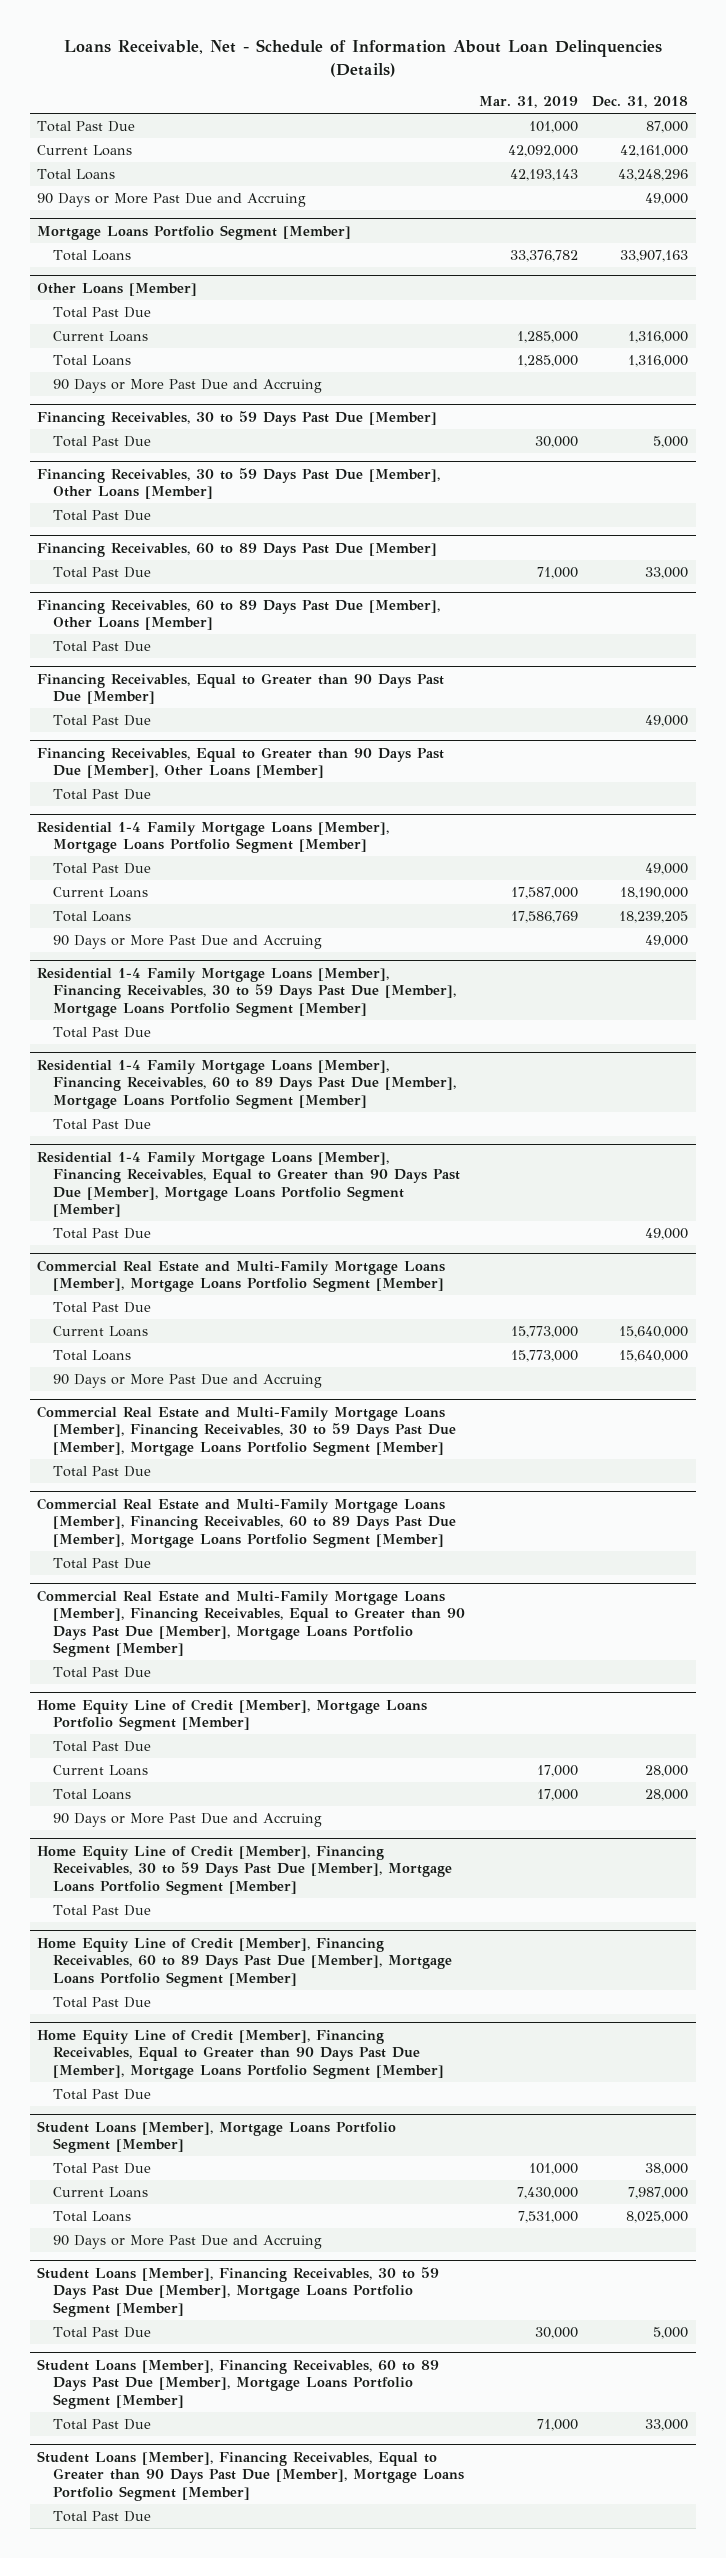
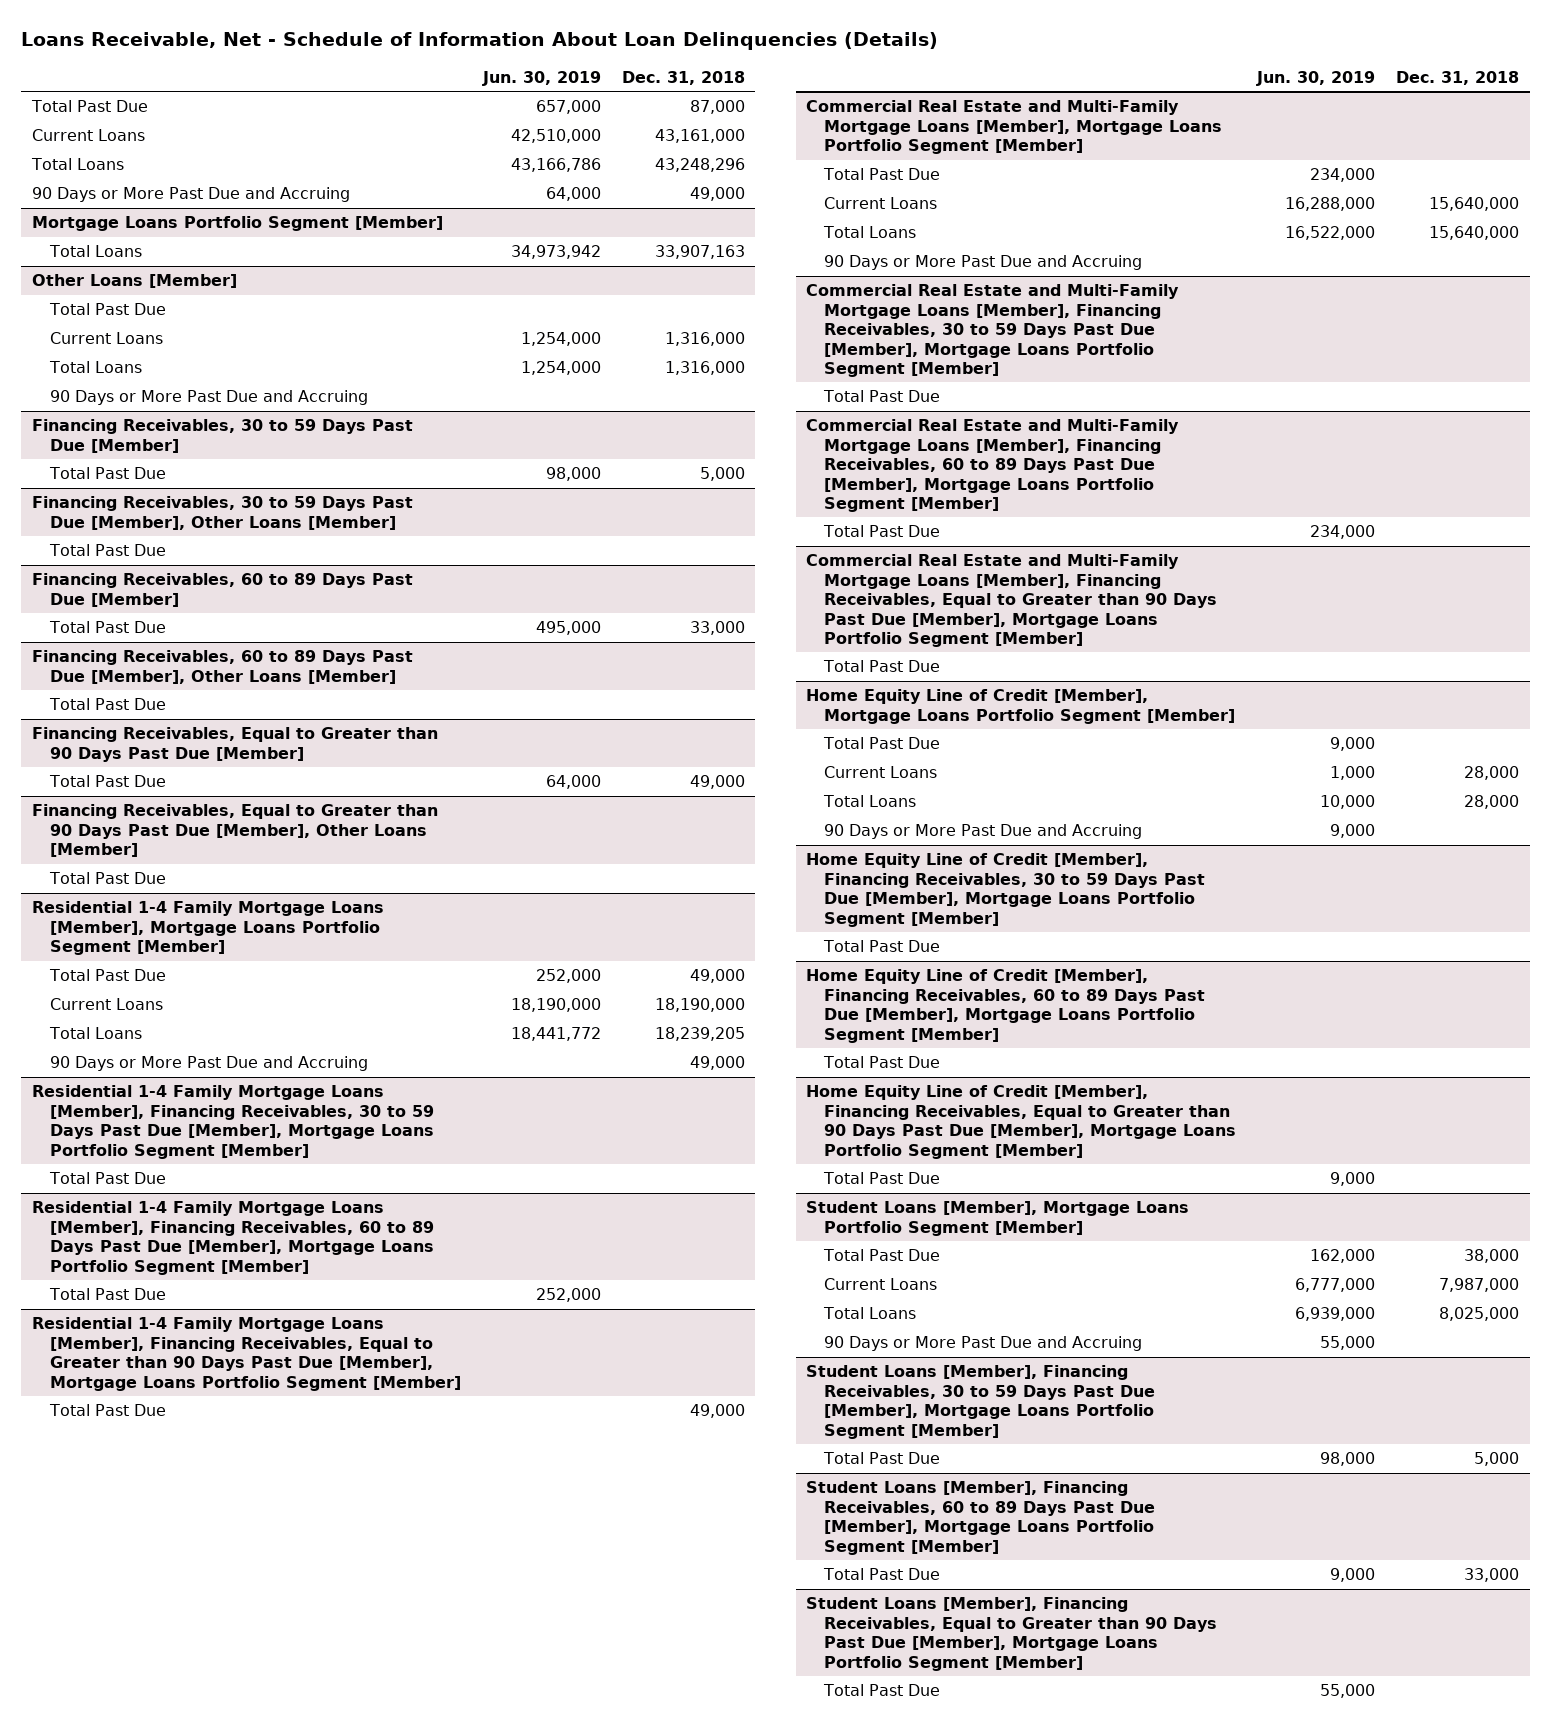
- | Mar. 31, 2019 | Dec. 31, 2018
+ | Jun. 30, 2019 | Dec. 31, 2018
- Current Loans | 42,092,000 | 42,161,000
+ Current Loans | 42,510,000 | 43,161,000

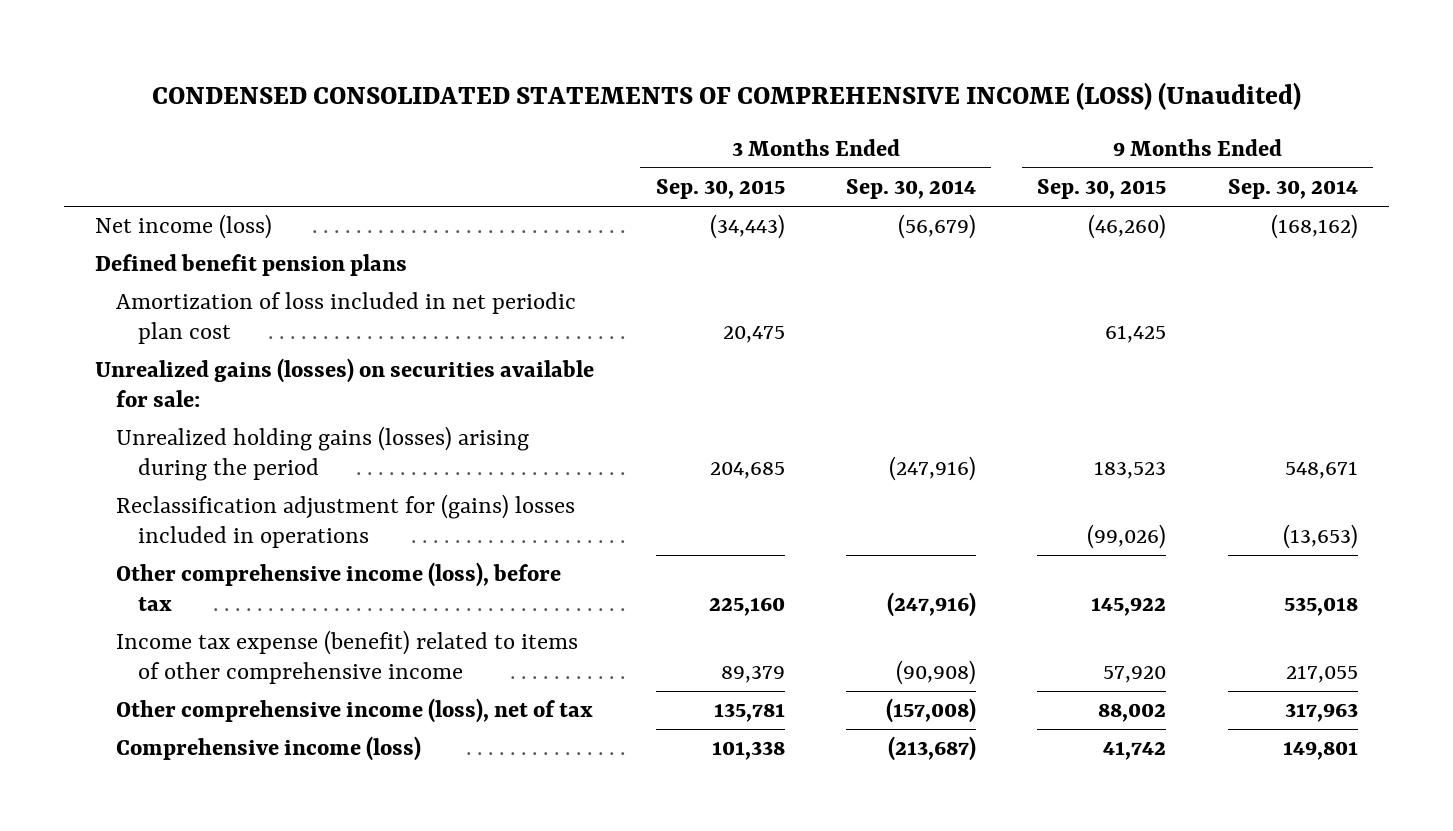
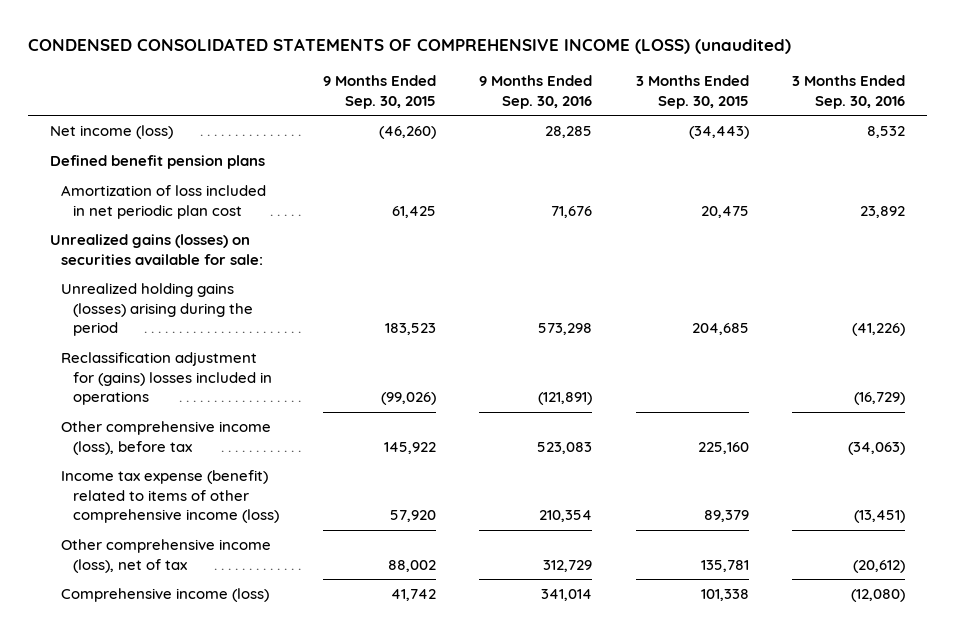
- CONDENSED CONSOLIDATED STATEMENTS OF COMPREHENSIVE INCOME (LOSS) (Unaudited)
+ CONDENSED CONSOLIDATED STATEMENTS OF COMPREHENSIVE INCOME (LOSS) (unaudited)
- | 3 Months Ended Sep. 30, 2015 | 3 Months Ended Sep. 30, 2014 | 9 Months Ended Sep. 30, 2015 | 9 Months Ended Sep. 30, 2014
+ | 9 Months Ended Sep. 30, 2015 | 9 Months Ended Sep. 30, 2016 | 3 Months Ended Sep. 30, 2015 | 3 Months Ended Sep. 30, 2016
- Income tax expense (benefit) related to items of other comprehensive income | 89,379 | (90,908) | 57,920 | 217,055
+ Income tax expense (benefit) related to items of other comprehensive income (loss) | 57,920 | 210,354 | 89,379 | (13,451)

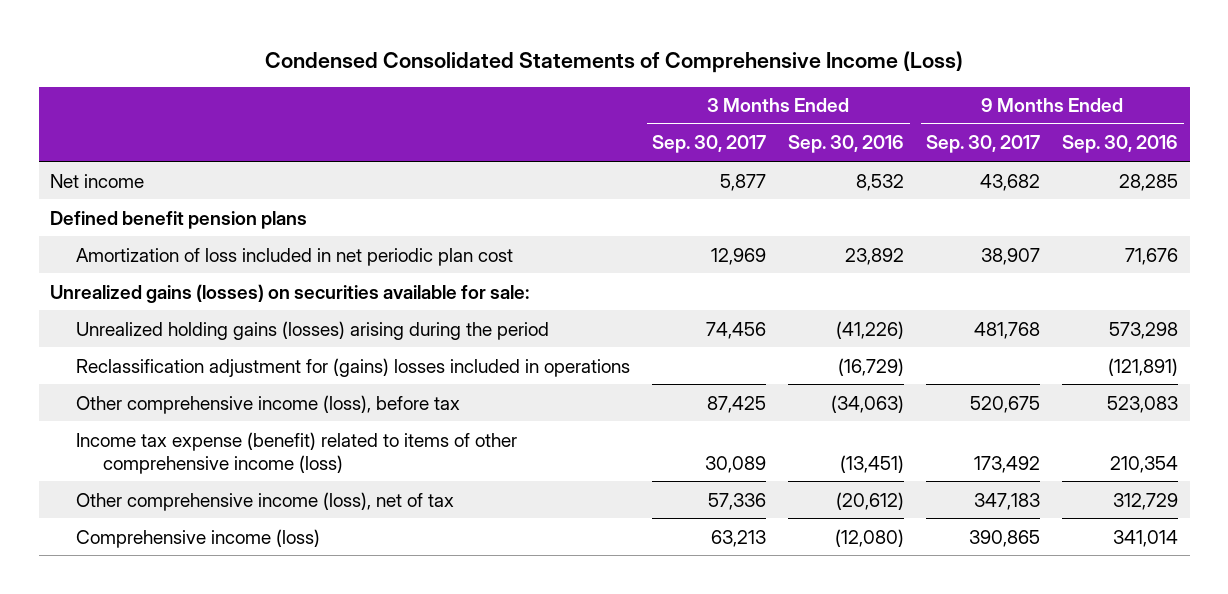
- CONDENSED CONSOLIDATED STATEMENTS OF COMPREHENSIVE INCOME (LOSS) (unaudited)
+ Condensed Consolidated Statements of Comprehensive Income (Loss)
- | 9 Months Ended Sep. 30, 2015 | 9 Months Ended Sep. 30, 2016 | 3 Months Ended Sep. 30, 2015 | 3 Months Ended Sep. 30, 2016
+ | 3 Months Ended Sep. 30, 2017 | 3 Months Ended Sep. 30, 2016 | 9 Months Ended Sep. 30, 2017 | 9 Months Ended Sep. 30, 2016
- Net income (loss) | (46,260) | 28,285 | (34,443) | 8,532
+ Net income | 5,877 | 8,532 | 43,682 | 28,285

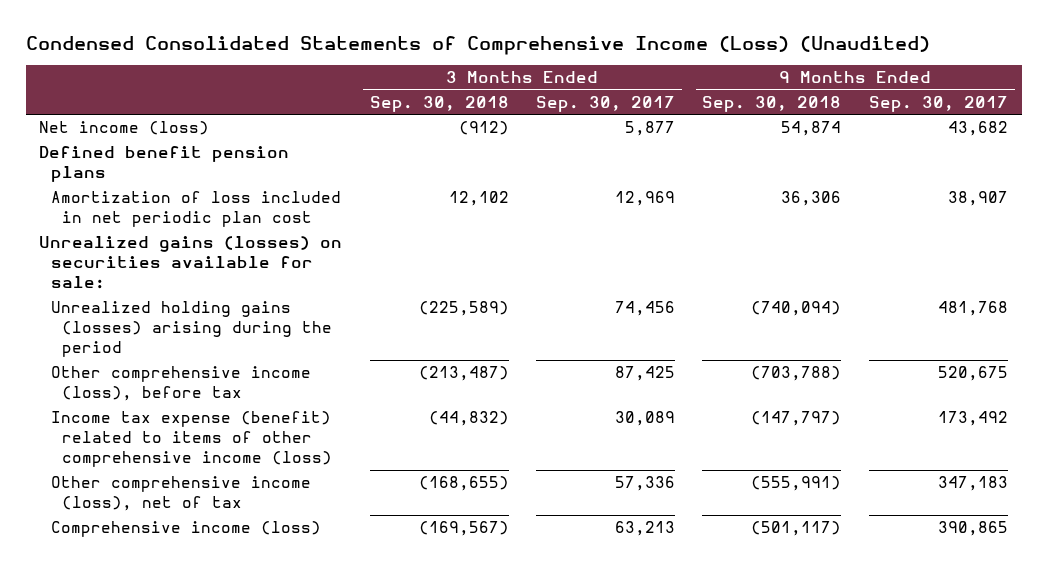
- Condensed Consolidated Statements of Comprehensive Income (Loss)
+ Condensed Consolidated Statements of Comprehensive Income (Loss) (Unaudited)
- | 3 Months Ended Sep. 30, 2017 | 3 Months Ended Sep. 30, 2016 | 9 Months Ended Sep. 30, 2017 | 9 Months Ended Sep. 30, 2016
+ | 3 Months Ended Sep. 30, 2018 | 3 Months Ended Sep. 30, 2017 | 9 Months Ended Sep. 30, 2018 | 9 Months Ended Sep. 30, 2017
- Net income | 5,877 | 8,532 | 43,682 | 28,285
+ Net income (loss) | (912) | 5,877 | 54,874 | 43,682
- Reclassification adjustment for (gains) losses included in operations | | (16,729) | | (121,891)

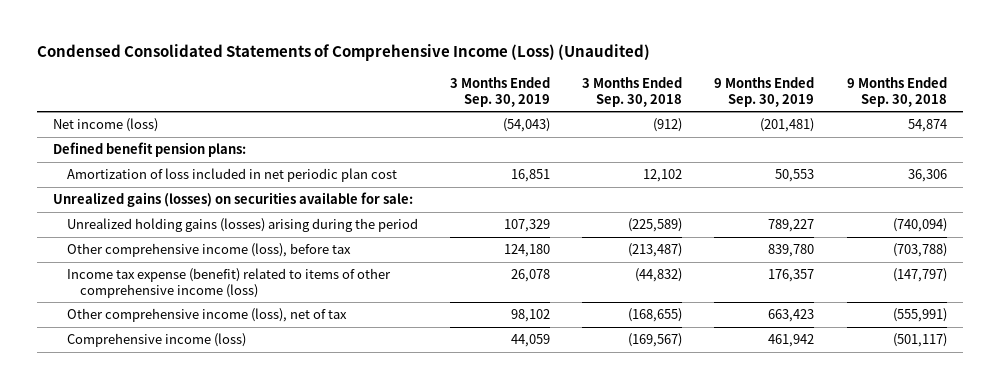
- | 3 Months Ended Sep. 30, 2018 | 3 Months Ended Sep. 30, 2017 | 9 Months Ended Sep. 30, 2018 | 9 Months Ended Sep. 30, 2017
+ | 3 Months Ended Sep. 30, 2019 | 3 Months Ended Sep. 30, 2018 | 9 Months Ended Sep. 30, 2019 | 9 Months Ended Sep. 30, 2018
- Defined benefit pension plans
+ Defined benefit pension plans:

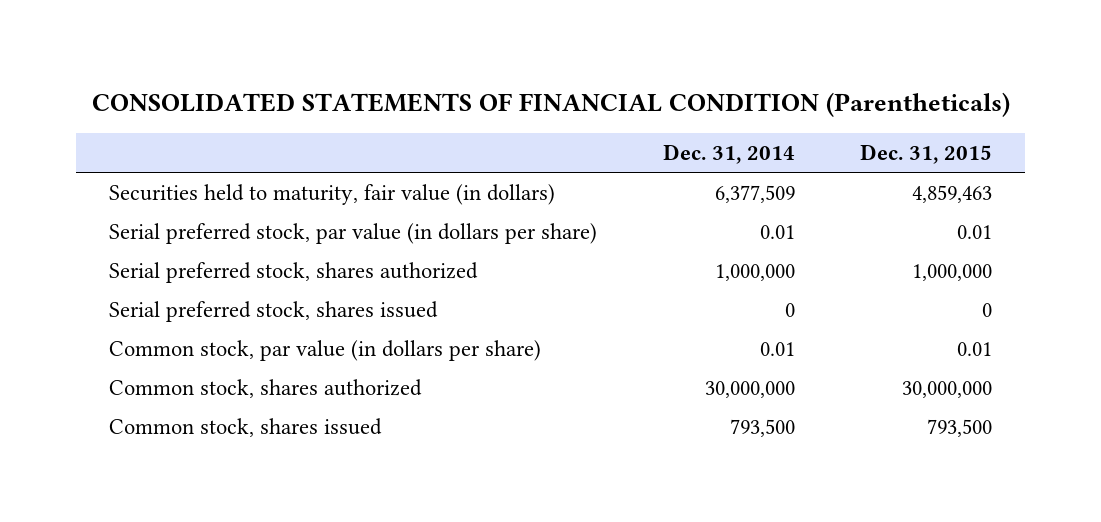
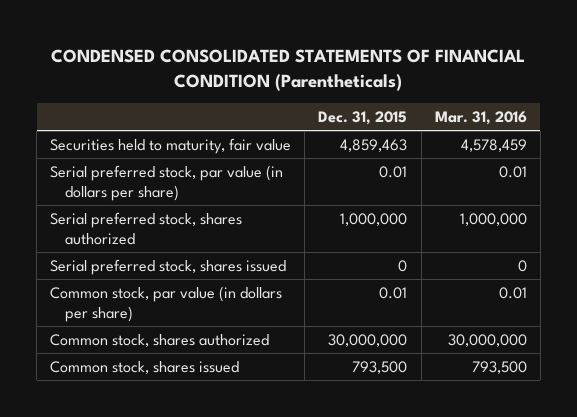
- CONSOLIDATED STATEMENTS OF FINANCIAL CONDITION (Parentheticals)
+ CONDENSED CONSOLIDATED STATEMENTS OF FINANCIAL CONDITION (Parentheticals)
- | Dec. 31, 2014 | Dec. 31, 2015
+ | Dec. 31, 2015 | Mar. 31, 2016
- Securities held to maturity, fair value (in dollars) | 6,377,509 | 4,859,463
+ Securities held to maturity, fair value | 4,859,463 | 4,578,459

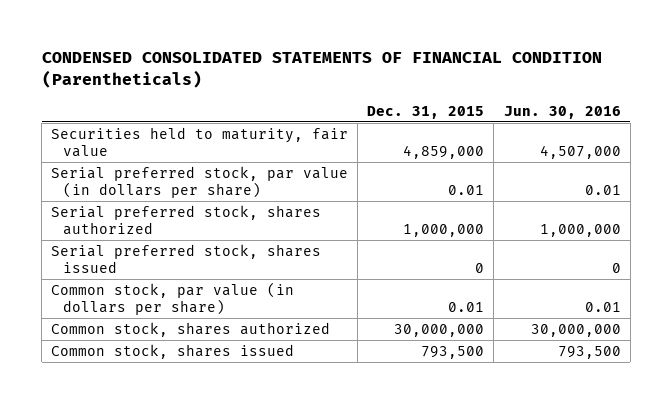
- | Dec. 31, 2015 | Mar. 31, 2016
+ | Dec. 31, 2015 | Jun. 30, 2016
- Securities held to maturity, fair value | 4,859,463 | 4,578,459
+ Securities held to maturity, fair value | 4,859,000 | 4,507,000

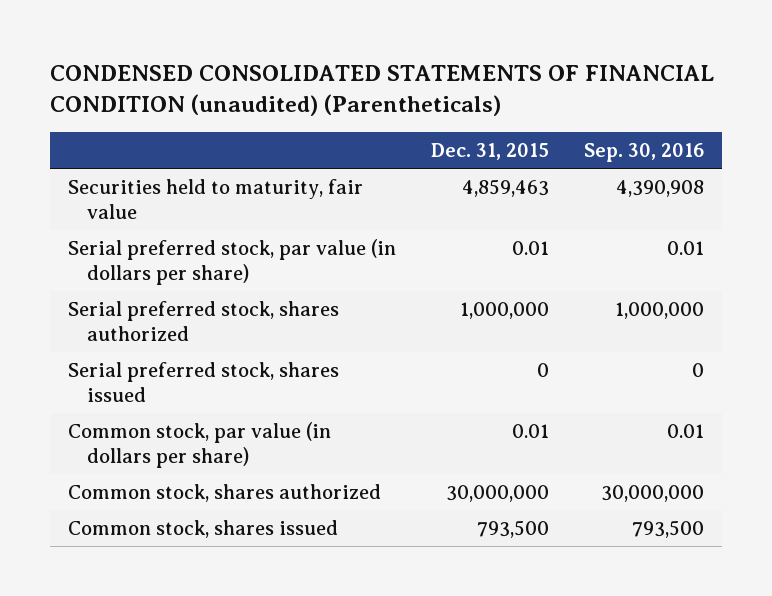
- CONDENSED CONSOLIDATED STATEMENTS OF FINANCIAL CONDITION (Parentheticals)
+ CONDENSED CONSOLIDATED STATEMENTS OF FINANCIAL CONDITION (unaudited) (Parentheticals)
- | Dec. 31, 2015 | Jun. 30, 2016
+ | Dec. 31, 2015 | Sep. 30, 2016
- Securities held to maturity, fair value | 4,859,000 | 4,507,000
+ Securities held to maturity, fair value | 4,859,463 | 4,390,908

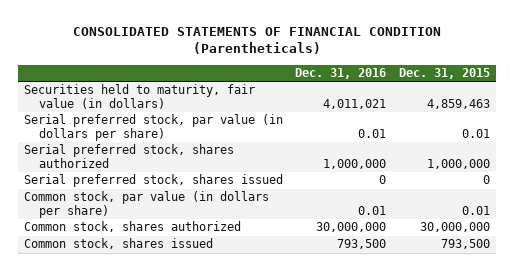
- CONDENSED CONSOLIDATED STATEMENTS OF FINANCIAL CONDITION (unaudited) (Parentheticals)
+ CONSOLIDATED STATEMENTS OF FINANCIAL CONDITION (Parentheticals)
- | Dec. 31, 2015 | Sep. 30, 2016
+ | Dec. 31, 2016 | Dec. 31, 2015
- Securities held to maturity, fair value | 4,859,463 | 4,390,908
+ Securities held to maturity, fair value (in dollars) | 4,011,021 | 4,859,463

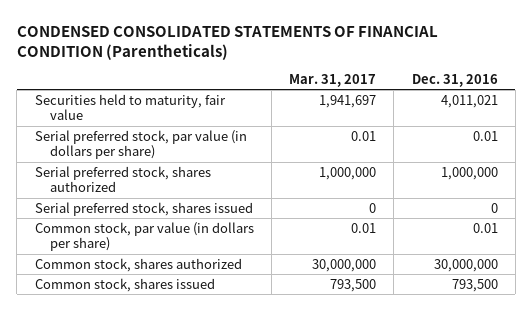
- CONSOLIDATED STATEMENTS OF FINANCIAL CONDITION (Parentheticals)
+ CONDENSED CONSOLIDATED STATEMENTS OF FINANCIAL CONDITION (Parentheticals)
- | Dec. 31, 2016 | Dec. 31, 2015
+ | Mar. 31, 2017 | Dec. 31, 2016
- Securities held to maturity, fair value (in dollars) | 4,011,021 | 4,859,463
+ Securities held to maturity, fair value | 1,941,697 | 4,011,021

